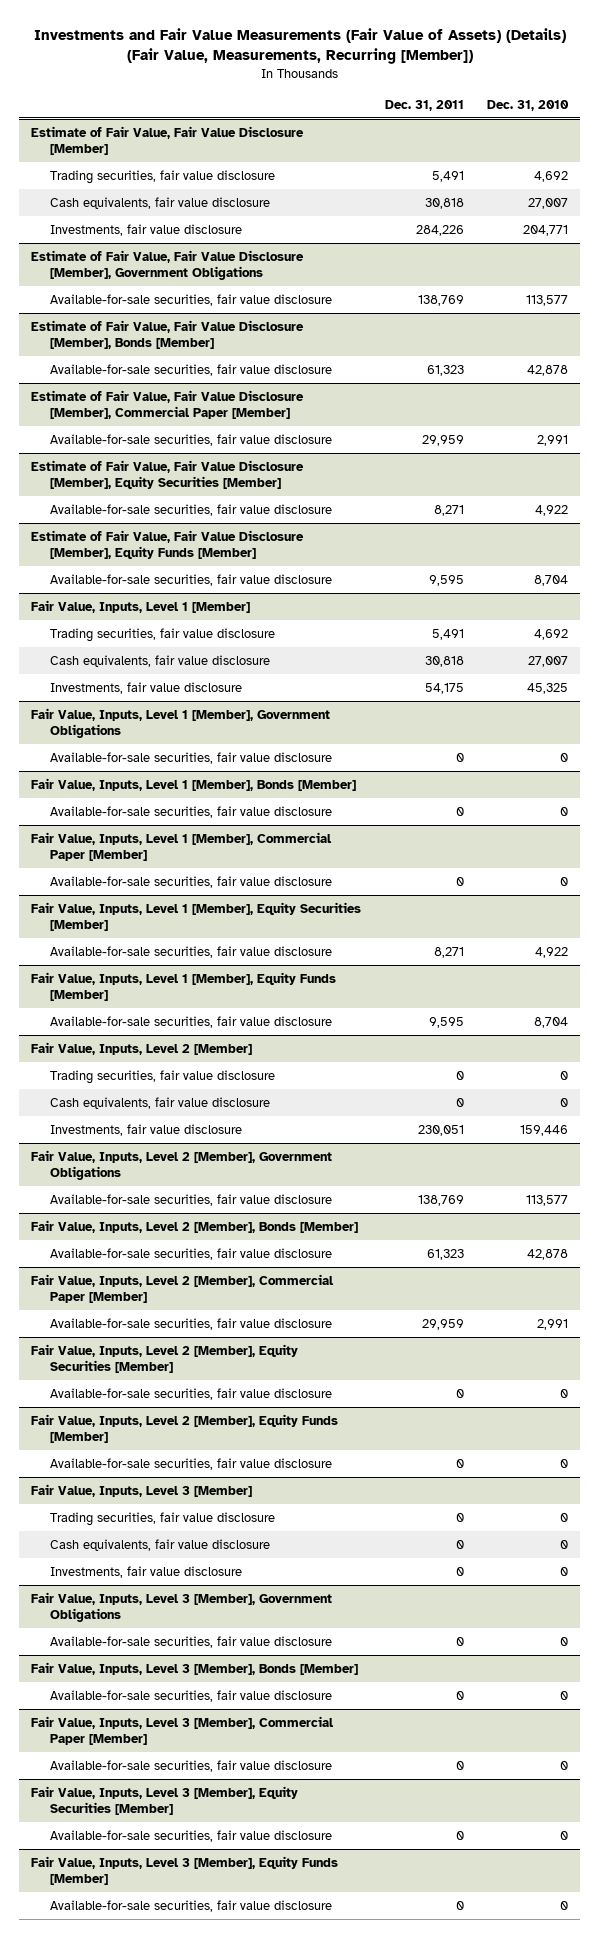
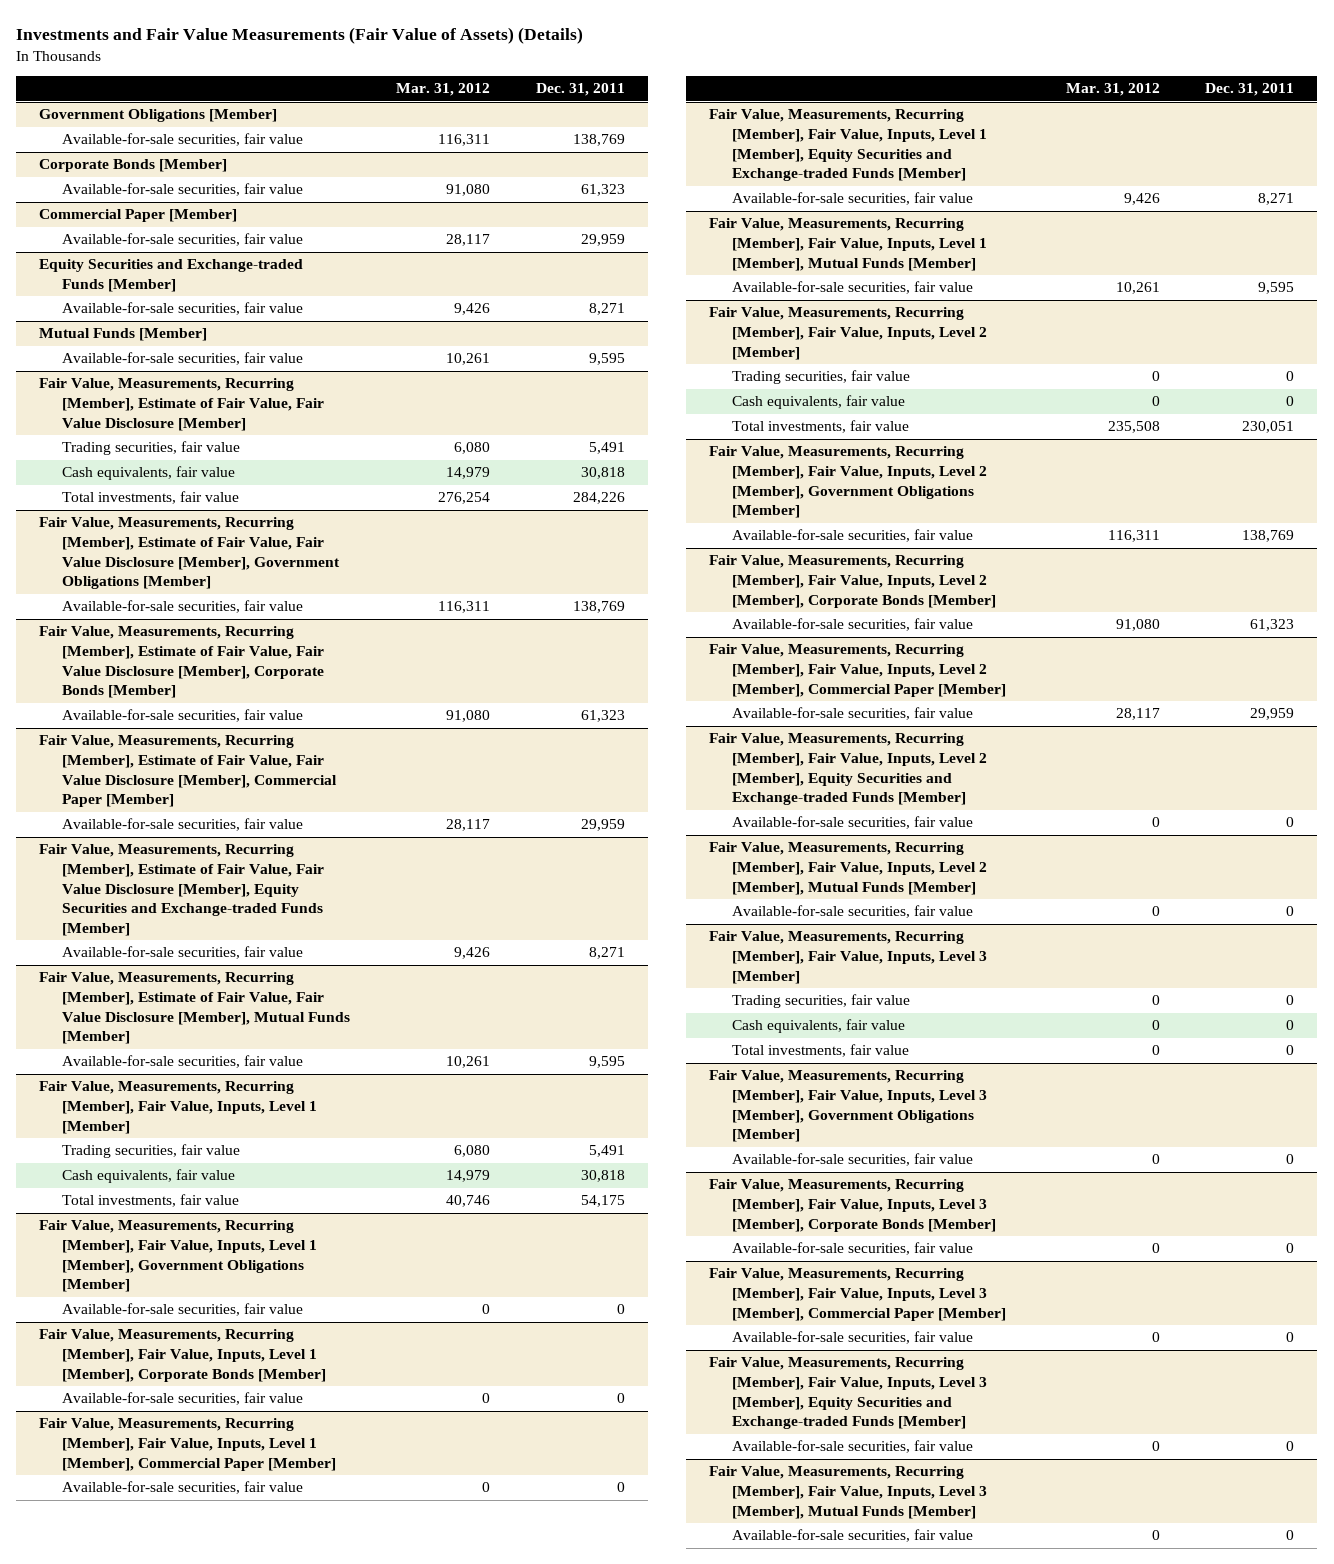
- Investments and Fair Value Measurements (Fair Value of Assets) (Details) (Fair Value, Measurements, Recurring [Member])
+ Investments and Fair Value Measurements (Fair Value of Assets) (Details)
- | Dec. 31, 2011 | Dec. 31, 2010
+ | Mar. 31, 2012 | Dec. 31, 2011
- Estimate of Fair Value, Fair Value Disclosure [Member]
- Trading securities, fair value disclosure | 5,491 | 4,692
- Cash equivalents, fair value disclosure | 30,818 | 27,007
- Investments, fair value disclosure | 284,226 | 204,771
- Estimate of Fair Value, Fair Value Disclosure [Member], Government Obligations
- Available-for-sale securities, fair value disclosure | 138,769 | 113,577
- Estimate of Fair Value, Fair Value Disclosure [Member], Bonds [Member]
- Available-for-sale securities, fair value disclosure | 61,323 | 42,878
- Estimate of Fair Value, Fair Value Disclosure [Member], Commercial Paper [Member]
- Available-for-sale securities, fair value disclosure | 29,959 | 2,991
- Estimate of Fair Value, Fair Value Disclosure [Member], Equity Securities [Member]
- Available-for-sale securities, fair value disclosure | 8,271 | 4,922
- Estimate of Fair Value, Fair Value Disclosure [Member], Equity Funds [Member]
- Available-for-sale securities, fair value disclosure | 9,595 | 8,704
- Fair Value, Inputs, Level 1 [Member]
- Trading securities, fair value disclosure | 5,491 | 4,692
- Cash equivalents, fair value disclosure | 30,818 | 27,007
- Investments, fair value disclosure | 54,175 | 45,325
- Fair Value, Inputs, Level 1 [Member], Government Obligations
- Available-for-sale securities, fair value disclosure | 0 | 0
- Fair Value, Inputs, Level 1 [Member], Bonds [Member]
- Available-for-sale securities, fair value disclosure | 0 | 0
- Fair Value, Inputs, Level 1 [Member], Commercial Paper [Member]
- Available-for-sale securities, fair value disclosure | 0 | 0
- Fair Value, Inputs, Level 1 [Member], Equity Securities [Member]
- Available-for-sale securities, fair value disclosure | 8,271 | 4,922
- Fair Value, Inputs, Level 1 [Member], Equity Funds [Member]
- Available-for-sale securities, fair value disclosure | 9,595 | 8,704
- Fair Value, Inputs, Level 2 [Member]
- Trading securities, fair value disclosure | 0 | 0
- Cash equivalents, fair value disclosure | 0 | 0
- Investments, fair value disclosure | 230,051 | 159,446
- Fair Value, Inputs, Level 2 [Member], Government Obligations
- Available-for-sale securities, fair value disclosure | 138,769 | 113,577
- Fair Value, Inputs, Level 2 [Member], Bonds [Member]
- Available-for-sale securities, fair value disclosure | 61,323 | 42,878
- Fair Value, Inputs, Level 2 [Member], Commercial Paper [Member]
- Available-for-sale securities, fair value disclosure | 29,959 | 2,991
- Fair Value, Inputs, Level 2 [Member], Equity Securities [Member]
- Available-for-sale securities, fair value disclosure | 0 | 0
- Fair Value, Inputs, Level 2 [Member], Equity Funds [Member]
- Available-for-sale securities, fair value disclosure | 0 | 0
- Fair Value, Inputs, Level 3 [Member]
- Trading securities, fair value disclosure | 0 | 0
- Cash equivalents, fair value disclosure | 0 | 0
- Investments, fair value disclosure | 0 | 0
- Fair Value, Inputs, Level 3 [Member], Government Obligations
- Available-for-sale securities, fair value disclosure | 0 | 0
- Fair Value, Inputs, Level 3 [Member], Bonds [Member]
- Available-for-sale securities, fair value disclosure | 0 | 0
- Fair Value, Inputs, Level 3 [Member], Commercial Paper [Member]
- Available-for-sale securities, fair value disclosure | 0 | 0
- Fair Value, Inputs, Level 3 [Member], Equity Securities [Member]
- Available-for-sale securities, fair value disclosure | 0 | 0
- Fair Value, Inputs, Level 3 [Member], Equity Funds [Member]
- Available-for-sale securities, fair value disclosure | 0 | 0
+ Government Obligations [Member]
+ Available-for-sale securities, fair value | 116,311 | 138,769
+ Corporate Bonds [Member]
+ Available-for-sale securities, fair value | 91,080 | 61,323
+ Commercial Paper [Member]
+ Available-for-sale securities, fair value | 28,117 | 29,959
+ Equity Securities and Exchange-traded Funds [Member]
+ Available-for-sale securities, fair value | 9,426 | 8,271
+ Mutual Funds [Member]
+ Available-for-sale securities, fair value | 10,261 | 9,595
+ Fair Value, Measurements, Recurring [Member], Estimate of Fair Value, Fair Value Disclosure [Member]
+ Trading securities, fair value | 6,080 | 5,491
+ Cash equivalents, fair value | 14,979 | 30,818
+ Total investments, fair value | 276,254 | 284,226
+ Fair Value, Measurements, Recurring [Member], Estimate of Fair Value, Fair Value Disclosure [Member], Government Obligations [Member]
+ Available-for-sale securities, fair value | 116,311 | 138,769
+ Fair Value, Measurements, Recurring [Member], Estimate of Fair Value, Fair Value Disclosure [Member], Corporate Bonds [Member]
+ Available-for-sale securities, fair value | 91,080 | 61,323
+ Fair Value, Measurements, Recurring [Member], Estimate of Fair Value, Fair Value Disclosure [Member], Commercial Paper [Member]
+ Available-for-sale securities, fair value | 28,117 | 29,959
+ Fair Value, Measurements, Recurring [Member], Estimate of Fair Value, Fair Value Disclosure [Member], Equity Securities and Exchange-traded Funds [Member]
+ Available-for-sale securities, fair value | 9,426 | 8,271
+ Fair Value, Measurements, Recurring [Member], Estimate of Fair Value, Fair Value Disclosure [Member], Mutual Funds [Member]
+ Available-for-sale securities, fair value | 10,261 | 9,595
+ Fair Value, Measurements, Recurring [Member], Fair Value, Inputs, Level 1 [Member]
+ Trading securities, fair value | 6,080 | 5,491
+ Cash equivalents, fair value | 14,979 | 30,818
+ Total investments, fair value | 40,746 | 54,175
+ Fair Value, Measurements, Recurring [Member], Fair Value, Inputs, Level 1 [Member], Government Obligations [Member]
+ Available-for-sale securities, fair value | 0 | 0
+ Fair Value, Measurements, Recurring [Member], Fair Value, Inputs, Level 1 [Member], Corporate Bonds [Member]
+ Available-for-sale securities, fair value | 0 | 0
+ Fair Value, Measurements, Recurring [Member], Fair Value, Inputs, Level 1 [Member], Commercial Paper [Member]
+ Available-for-sale securities, fair value | 0 | 0
+ Fair Value, Measurements, Recurring [Member], Fair Value, Inputs, Level 1 [Member], Equity Securities and Exchange-traded Funds [Member]
+ Available-for-sale securities, fair value | 9,426 | 8,271
+ Fair Value, Measurements, Recurring [Member], Fair Value, Inputs, Level 1 [Member], Mutual Funds [Member]
+ Available-for-sale securities, fair value | 10,261 | 9,595
+ Fair Value, Measurements, Recurring [Member], Fair Value, Inputs, Level 2 [Member]
+ Trading securities, fair value | 0 | 0
+ Cash equivalents, fair value | 0 | 0
+ Total investments, fair value | 235,508 | 230,051
+ Fair Value, Measurements, Recurring [Member], Fair Value, Inputs, Level 2 [Member], Government Obligations [Member]
+ Available-for-sale securities, fair value | 116,311 | 138,769
+ Fair Value, Measurements, Recurring [Member], Fair Value, Inputs, Level 2 [Member], Corporate Bonds [Member]
+ Available-for-sale securities, fair value | 91,080 | 61,323
+ Fair Value, Measurements, Recurring [Member], Fair Value, Inputs, Level 2 [Member], Commercial Paper [Member]
+ Available-for-sale securities, fair value | 28,117 | 29,959
+ Fair Value, Measurements, Recurring [Member], Fair Value, Inputs, Level 2 [Member], Equity Securities and Exchange-traded Funds [Member]
+ Available-for-sale securities, fair value | 0 | 0
+ Fair Value, Measurements, Recurring [Member], Fair Value, Inputs, Level 2 [Member], Mutual Funds [Member]
+ Available-for-sale securities, fair value | 0 | 0
+ Fair Value, Measurements, Recurring [Member], Fair Value, Inputs, Level 3 [Member]
+ Trading securities, fair value | 0 | 0
+ Cash equivalents, fair value | 0 | 0
+ Total investments, fair value | 0 | 0
+ Fair Value, Measurements, Recurring [Member], Fair Value, Inputs, Level 3 [Member], Government Obligations [Member]
+ Available-for-sale securities, fair value | 0 | 0
+ Fair Value, Measurements, Recurring [Member], Fair Value, Inputs, Level 3 [Member], Corporate Bonds [Member]
+ Available-for-sale securities, fair value | 0 | 0
+ Fair Value, Measurements, Recurring [Member], Fair Value, Inputs, Level 3 [Member], Commercial Paper [Member]
+ Available-for-sale securities, fair value | 0 | 0
+ Fair Value, Measurements, Recurring [Member], Fair Value, Inputs, Level 3 [Member], Equity Securities and Exchange-traded Funds [Member]
+ Available-for-sale securities, fair value | 0 | 0
+ Fair Value, Measurements, Recurring [Member], Fair Value, Inputs, Level 3 [Member], Mutual Funds [Member]
+ Available-for-sale securities, fair value | 0 | 0

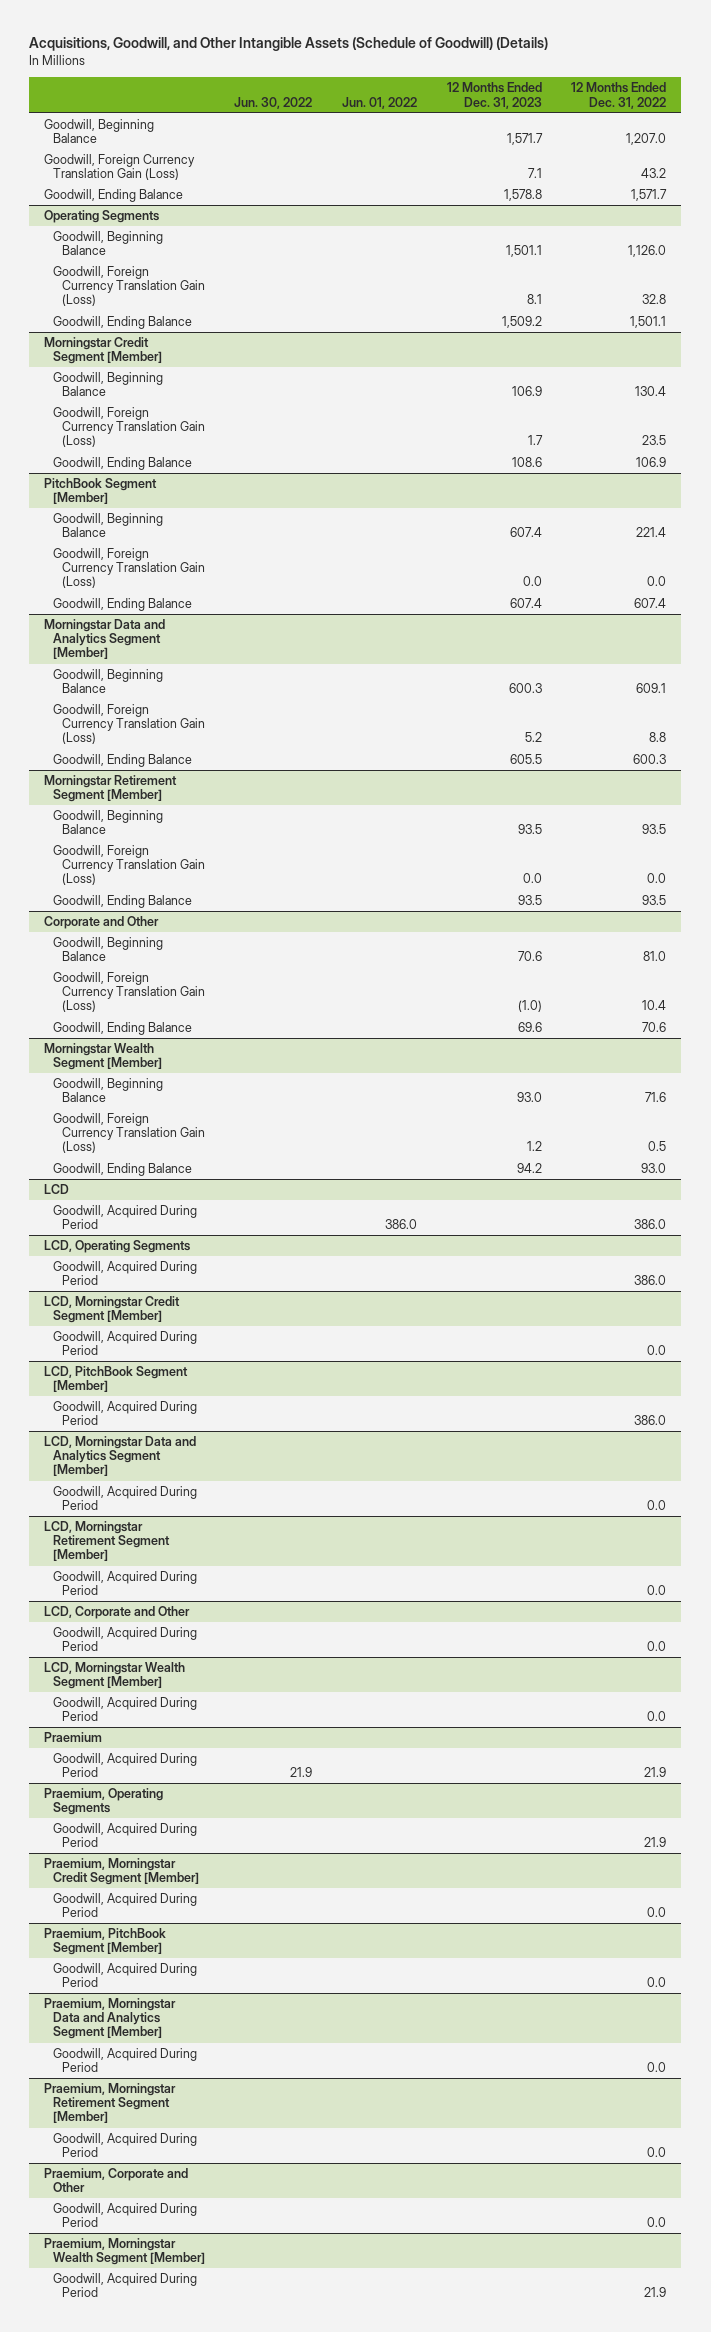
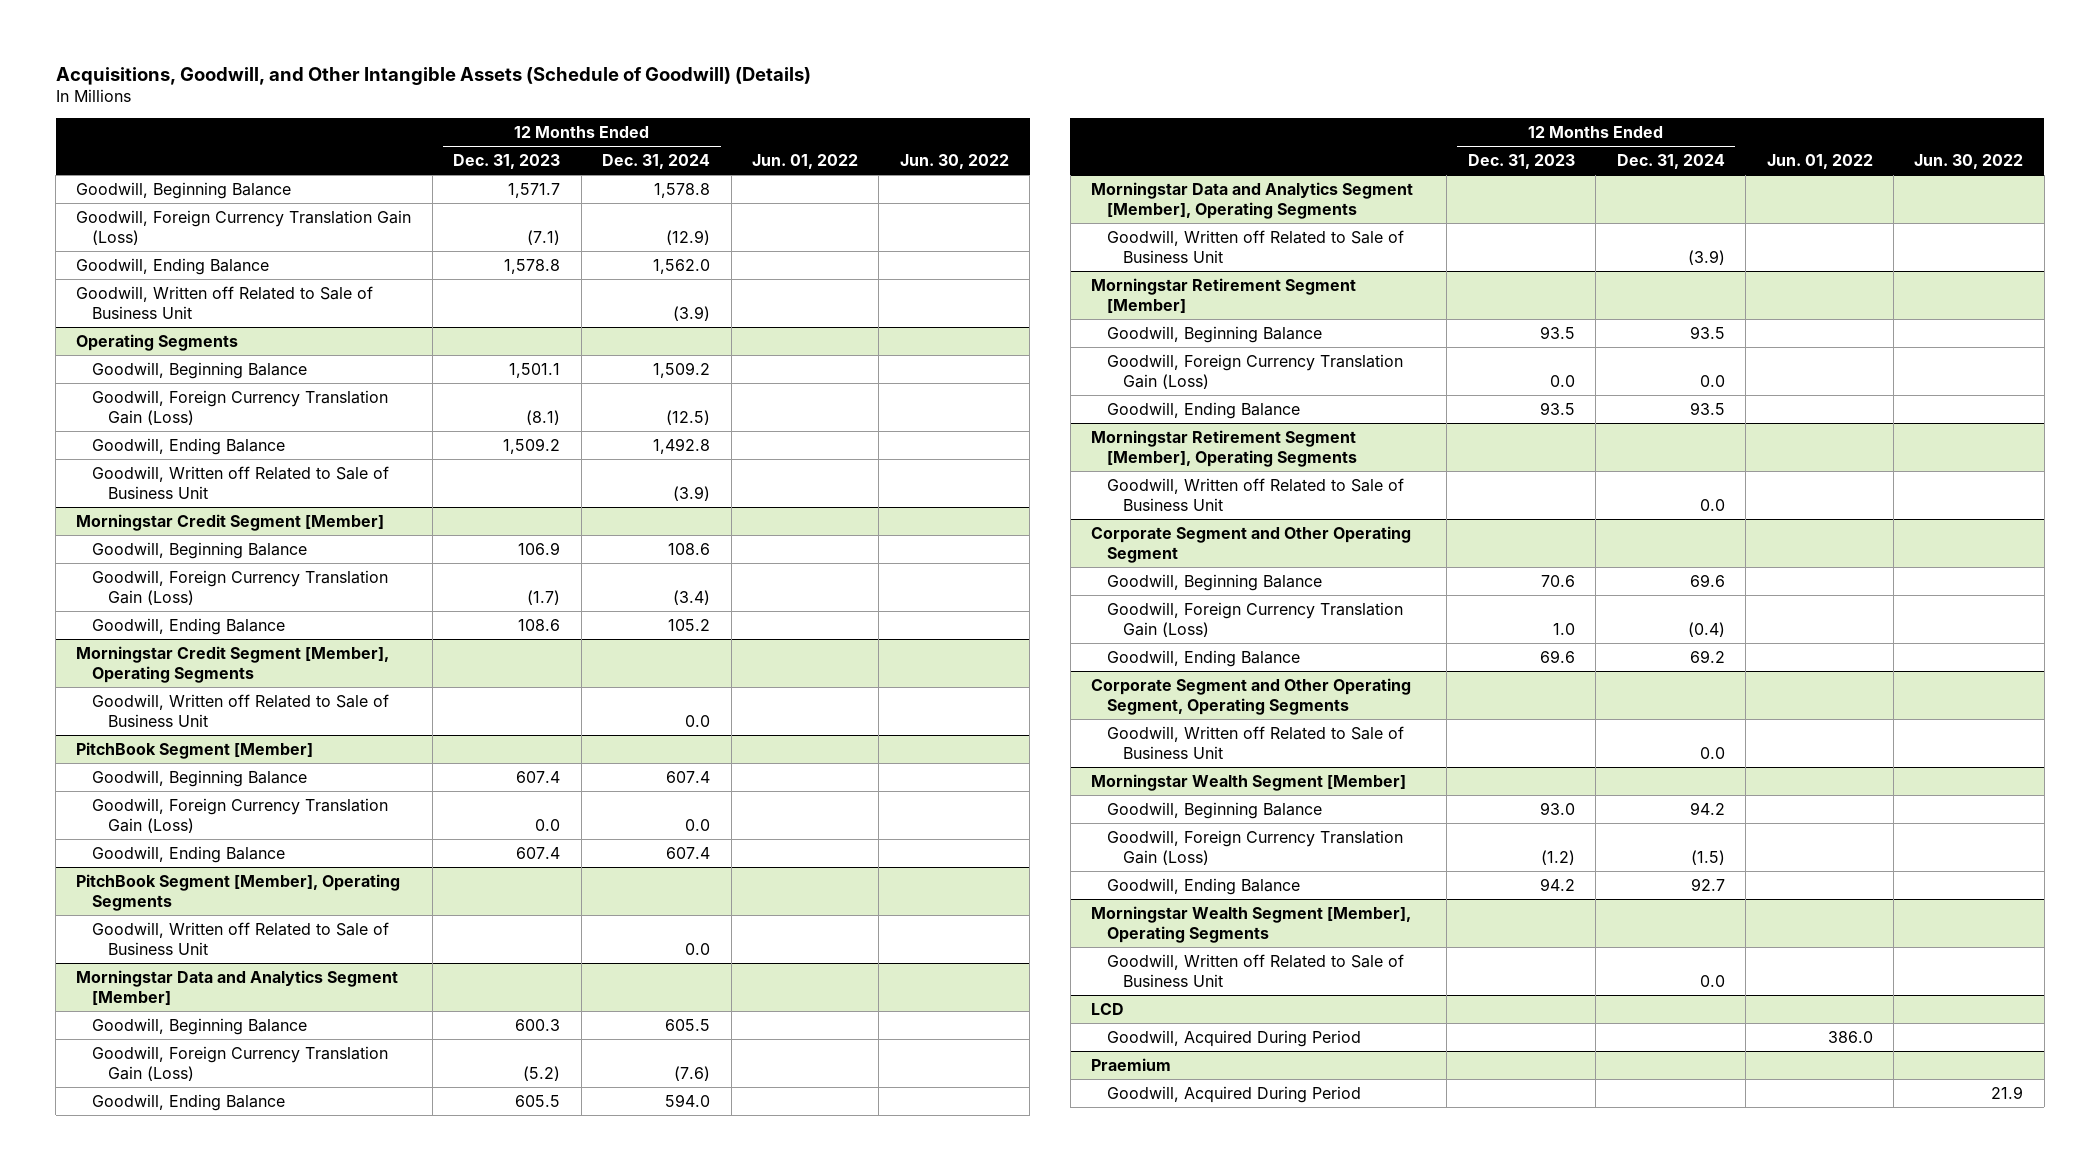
- | Jun. 30, 2022 | Jun. 01, 2022 | 12 Months Ended Dec. 31, 2023 | 12 Months Ended Dec. 31, 2022
+ | 12 Months Ended Dec. 31, 2023 | 12 Months Ended Dec. 31, 2024 | Jun. 01, 2022 | Jun. 30, 2022
- Goodwill, Foreign Currency Translation Gain (Loss) | | | 7.1 | 43.2
+ Goodwill, Foreign Currency Translation Gain (Loss) | (7.1) | (12.9) | |
+ Goodwill, Written off Related to Sale of Business Unit | | (3.9) | |
@ Operating Segments
- Goodwill, Foreign Currency Translation Gain (Loss) | | | 8.1 | 32.8
+ Goodwill, Foreign Currency Translation Gain (Loss) | (8.1) | (12.5) | |
+ Goodwill, Written off Related to Sale of Business Unit | | (3.9) | |
@ Morningstar Credit Segment [Member]
- Goodwill, Foreign Currency Translation Gain (Loss) | | | 1.7 | 23.5
+ Goodwill, Foreign Currency Translation Gain (Loss) | (1.7) | (3.4) | |
+ Morningstar Credit Segment [Member], Operating Segments
+ Goodwill, Written off Related to Sale of Business Unit | | 0.0 | |
+ PitchBook Segment [Member], Operating Segments
+ Goodwill, Written off Related to Sale of Business Unit | | 0.0 | |
@ Morningstar Data and Analytics Segment [Member]
- Goodwill, Foreign Currency Translation Gain (Loss) | | | 5.2 | 8.8
+ Goodwill, Foreign Currency Translation Gain (Loss) | (5.2) | (7.6) | |
+ Morningstar Data and Analytics Segment [Member], Operating Segments
+ Goodwill, Written off Related to Sale of Business Unit | | (3.9) | |
- Corporate and Other
+ Morningstar Retirement Segment [Member], Operating Segments
+ Goodwill, Written off Related to Sale of Business Unit | | 0.0 | |
+ Corporate Segment and Other Operating Segment
- Goodwill, Foreign Currency Translation Gain (Loss) | | | (1.0) | 10.4
+ Goodwill, Foreign Currency Translation Gain (Loss) | 1.0 | (0.4) | |
+ Corporate Segment and Other Operating Segment, Operating Segments
+ Goodwill, Written off Related to Sale of Business Unit | | 0.0 | |
@ Morningstar Wealth Segment [Member]
- Goodwill, Foreign Currency Translation Gain (Loss) | | | 1.2 | 0.5
+ Goodwill, Foreign Currency Translation Gain (Loss) | (1.2) | (1.5) | |
+ Morningstar Wealth Segment [Member], Operating Segments
+ Goodwill, Written off Related to Sale of Business Unit | | 0.0 | |
- LCD, Operating Segments
- Goodwill, Acquired During Period | | | | 386.0
- LCD, Morningstar Credit Segment [Member]
- Goodwill, Acquired During Period | | | | 0.0
- LCD, PitchBook Segment [Member]
- Goodwill, Acquired During Period | | | | 386.0
- LCD, Morningstar Data and Analytics Segment [Member]
- Goodwill, Acquired During Period | | | | 0.0
- LCD, Morningstar Retirement Segment [Member]
- Goodwill, Acquired During Period | | | | 0.0
- LCD, Corporate and Other
- Goodwill, Acquired During Period | | | | 0.0
- LCD, Morningstar Wealth Segment [Member]
- Goodwill, Acquired During Period | | | | 0.0
- Praemium, Operating Segments
- Goodwill, Acquired During Period | | | | 21.9
- Praemium, Morningstar Credit Segment [Member]
- Goodwill, Acquired During Period | | | | 0.0
- Praemium, PitchBook Segment [Member]
- Goodwill, Acquired During Period | | | | 0.0
- Praemium, Morningstar Data and Analytics Segment [Member]
- Goodwill, Acquired During Period | | | | 0.0
- Praemium, Morningstar Retirement Segment [Member]
- Goodwill, Acquired During Period | | | | 0.0
- Praemium, Corporate and Other
- Goodwill, Acquired During Period | | | | 0.0
- Praemium, Morningstar Wealth Segment [Member]
- Goodwill, Acquired During Period | | | | 21.9

